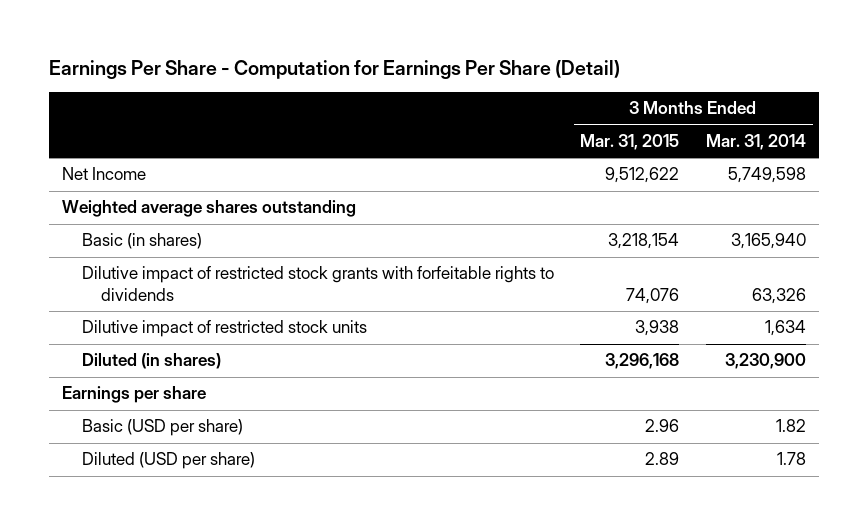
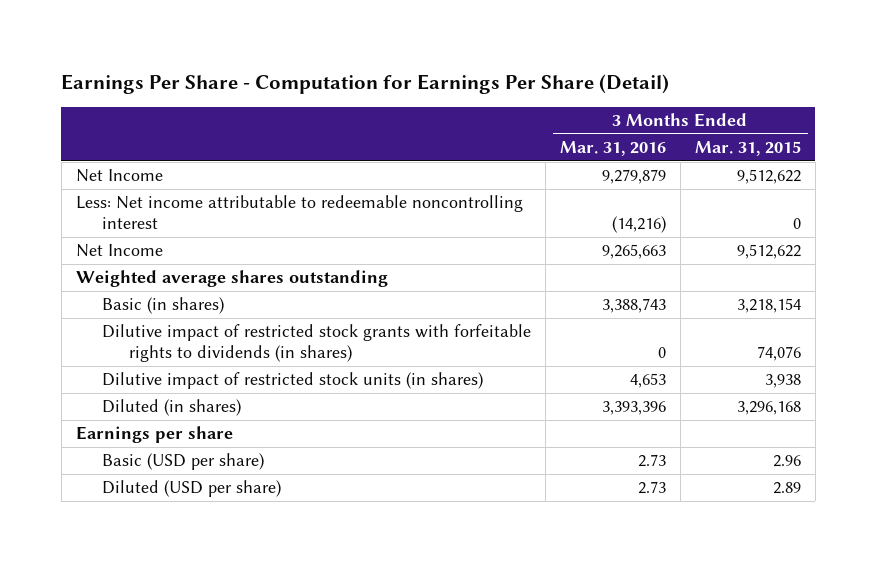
- | 3 Months Ended Mar. 31, 2015 | 3 Months Ended Mar. 31, 2014
+ | 3 Months Ended Mar. 31, 2016 | 3 Months Ended Mar. 31, 2015
+ Less: Net income attributable to redeemable noncontrolling interest | (14,216) | 0
+ Net Income | 9,265,663 | 9,512,622
- Dilutive impact of restricted stock grants with forfeitable rights to dividends | 74,076 | 63,326
- Dilutive impact of restricted stock units | 3,938 | 1,634
+ Dilutive impact of restricted stock grants with forfeitable rights to dividends (in shares) | 0 | 74,076
+ Dilutive impact of restricted stock units (in shares) | 4,653 | 3,938

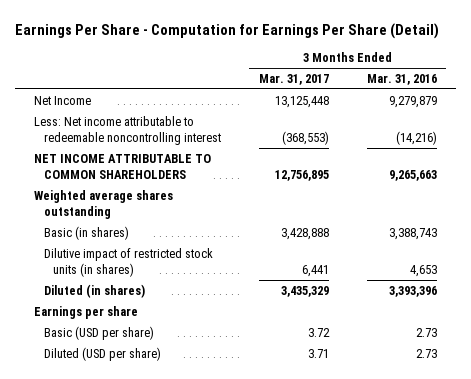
- | 3 Months Ended Mar. 31, 2016 | 3 Months Ended Mar. 31, 2015
+ | 3 Months Ended Mar. 31, 2017 | 3 Months Ended Mar. 31, 2016
- Net Income | 9,265,663 | 9,512,622
+ NET INCOME ATTRIBUTABLE TO COMMON SHAREHOLDERS | 12,756,895 | 9,265,663
- Dilutive impact of restricted stock grants with forfeitable rights to dividends (in shares) | 0 | 74,076

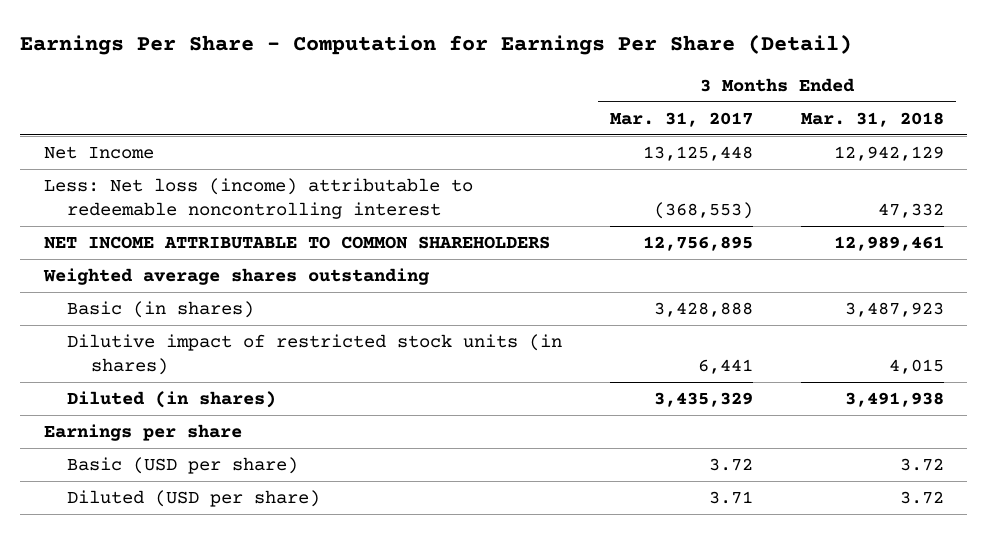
- | 3 Months Ended Mar. 31, 2017 | 3 Months Ended Mar. 31, 2016
+ | 3 Months Ended Mar. 31, 2017 | 3 Months Ended Mar. 31, 2018
- Less: Net income attributable to redeemable noncontrolling interest | (368,553) | (14,216)
+ Less: Net loss (income) attributable to redeemable noncontrolling interest | (368,553) | 47,332

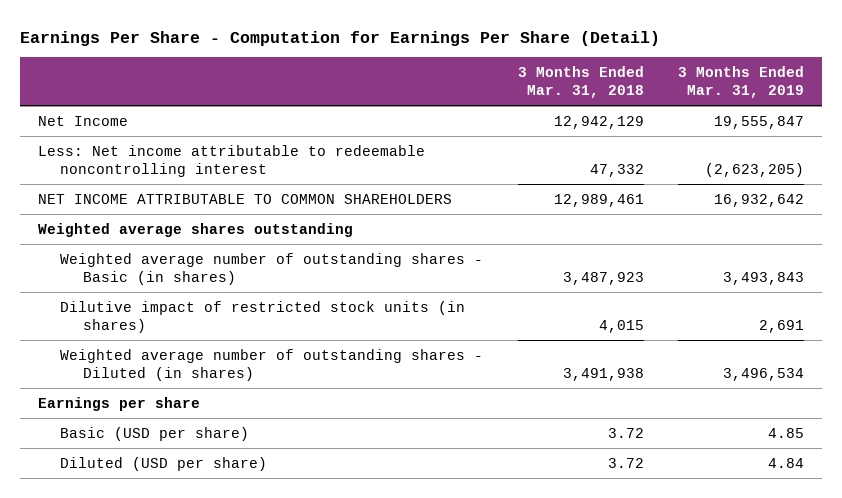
- | 3 Months Ended Mar. 31, 2017 | 3 Months Ended Mar. 31, 2018
+ | 3 Months Ended Mar. 31, 2018 | 3 Months Ended Mar. 31, 2019
- Less: Net loss (income) attributable to redeemable noncontrolling interest | (368,553) | 47,332
+ Less: Net income attributable to redeemable noncontrolling interest | 47,332 | (2,623,205)
- Basic (in shares) | 3,428,888 | 3,487,923
+ Weighted average number of outstanding shares - Basic (in shares) | 3,487,923 | 3,493,843
- Diluted (in shares) | 3,435,329 | 3,491,938
+ Weighted average number of outstanding shares - Diluted (in shares) | 3,491,938 | 3,496,534

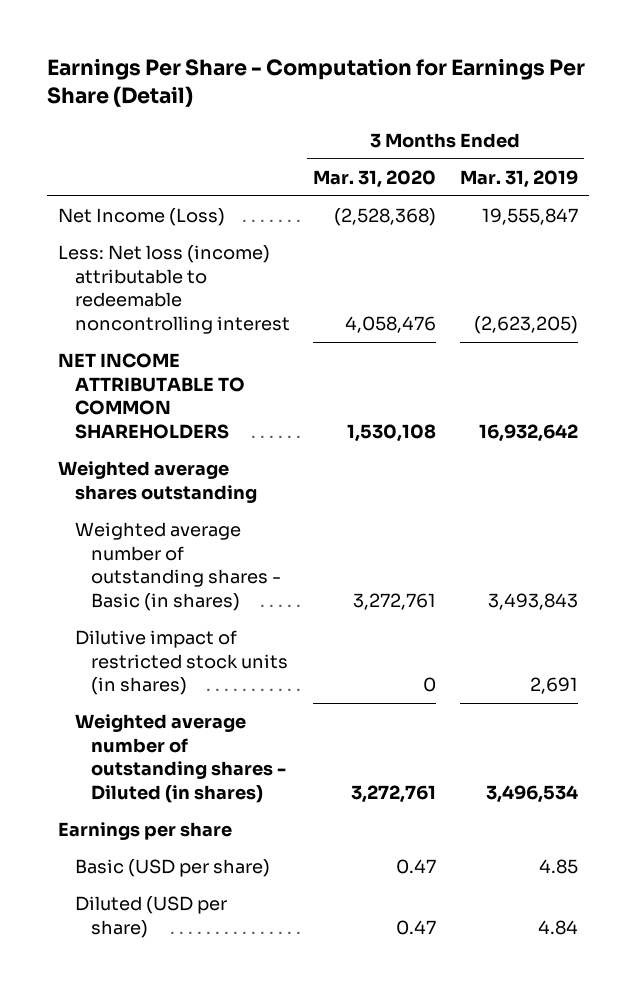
- | 3 Months Ended Mar. 31, 2018 | 3 Months Ended Mar. 31, 2019
+ | 3 Months Ended Mar. 31, 2020 | 3 Months Ended Mar. 31, 2019
- Net Income | 12,942,129 | 19,555,847
- Less: Net income attributable to redeemable noncontrolling interest | 47,332 | (2,623,205)
+ Net Income (Loss) | (2,528,368) | 19,555,847
+ Less: Net loss (income) attributable to redeemable noncontrolling interest | 4,058,476 | (2,623,205)

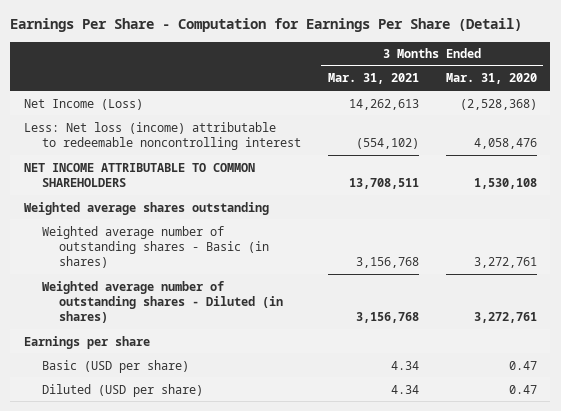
- | 3 Months Ended Mar. 31, 2020 | 3 Months Ended Mar. 31, 2019
+ | 3 Months Ended Mar. 31, 2021 | 3 Months Ended Mar. 31, 2020
- Dilutive impact of restricted stock units (in shares) | 0 | 2,691

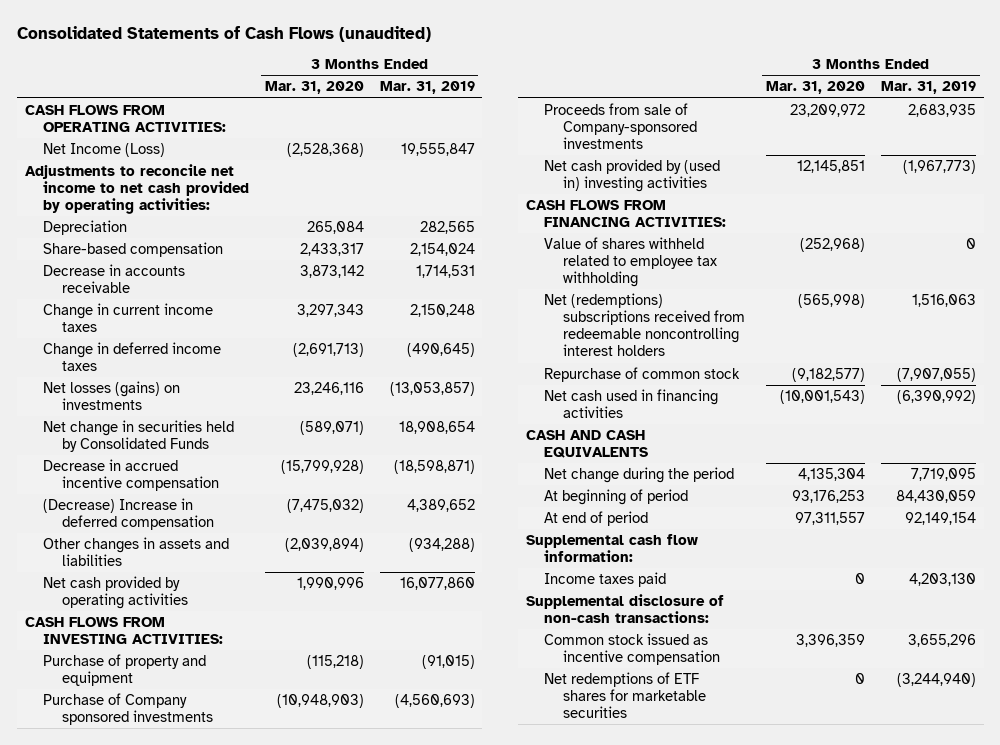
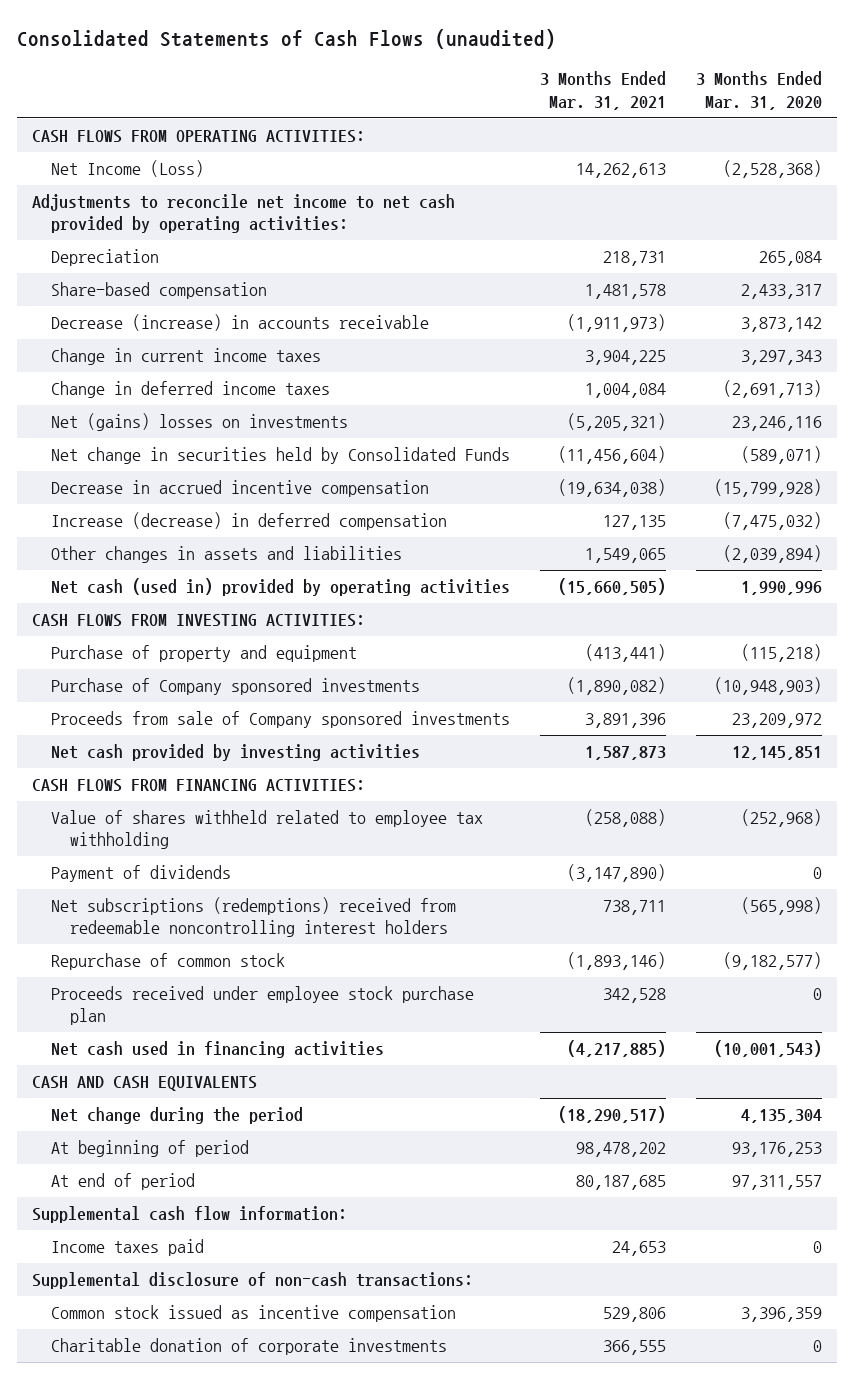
- | 3 Months Ended Mar. 31, 2020 | 3 Months Ended Mar. 31, 2019
+ | 3 Months Ended Mar. 31, 2021 | 3 Months Ended Mar. 31, 2020
- Decrease in accounts receivable | 3,873,142 | 1,714,531
+ Decrease (increase) in accounts receivable | (1,911,973) | 3,873,142
- Net losses (gains) on investments | 23,246,116 | (13,053,857)
+ Net (gains) losses on investments | (5,205,321) | 23,246,116
- (Decrease) Increase in deferred compensation | (7,475,032) | 4,389,652
+ Increase (decrease) in deferred compensation | 127,135 | (7,475,032)
- Net cash provided by operating activities | 1,990,996 | 16,077,860
+ Net cash (used in) provided by operating activities | (15,660,505) | 1,990,996
- Proceeds from sale of Company-sponsored investments | 23,209,972 | 2,683,935
- Net cash provided by (used in) investing activities | 12,145,851 | (1,967,773)
+ Proceeds from sale of Company sponsored investments | 3,891,396 | 23,209,972
+ Net cash provided by investing activities | 1,587,873 | 12,145,851
- Net (redemptions) subscriptions received from redeemable noncontrolling interest holders | (565,998) | 1,516,063
+ Payment of dividends | (3,147,890) | 0
+ Net subscriptions (redemptions) received from redeemable noncontrolling interest holders | 738,711 | (565,998)
+ Proceeds received under employee stock purchase plan | 342,528 | 0
- Net redemptions of ETF shares for marketable securities | 0 | (3,244,940)
+ Charitable donation of corporate investments | 366,555 | 0

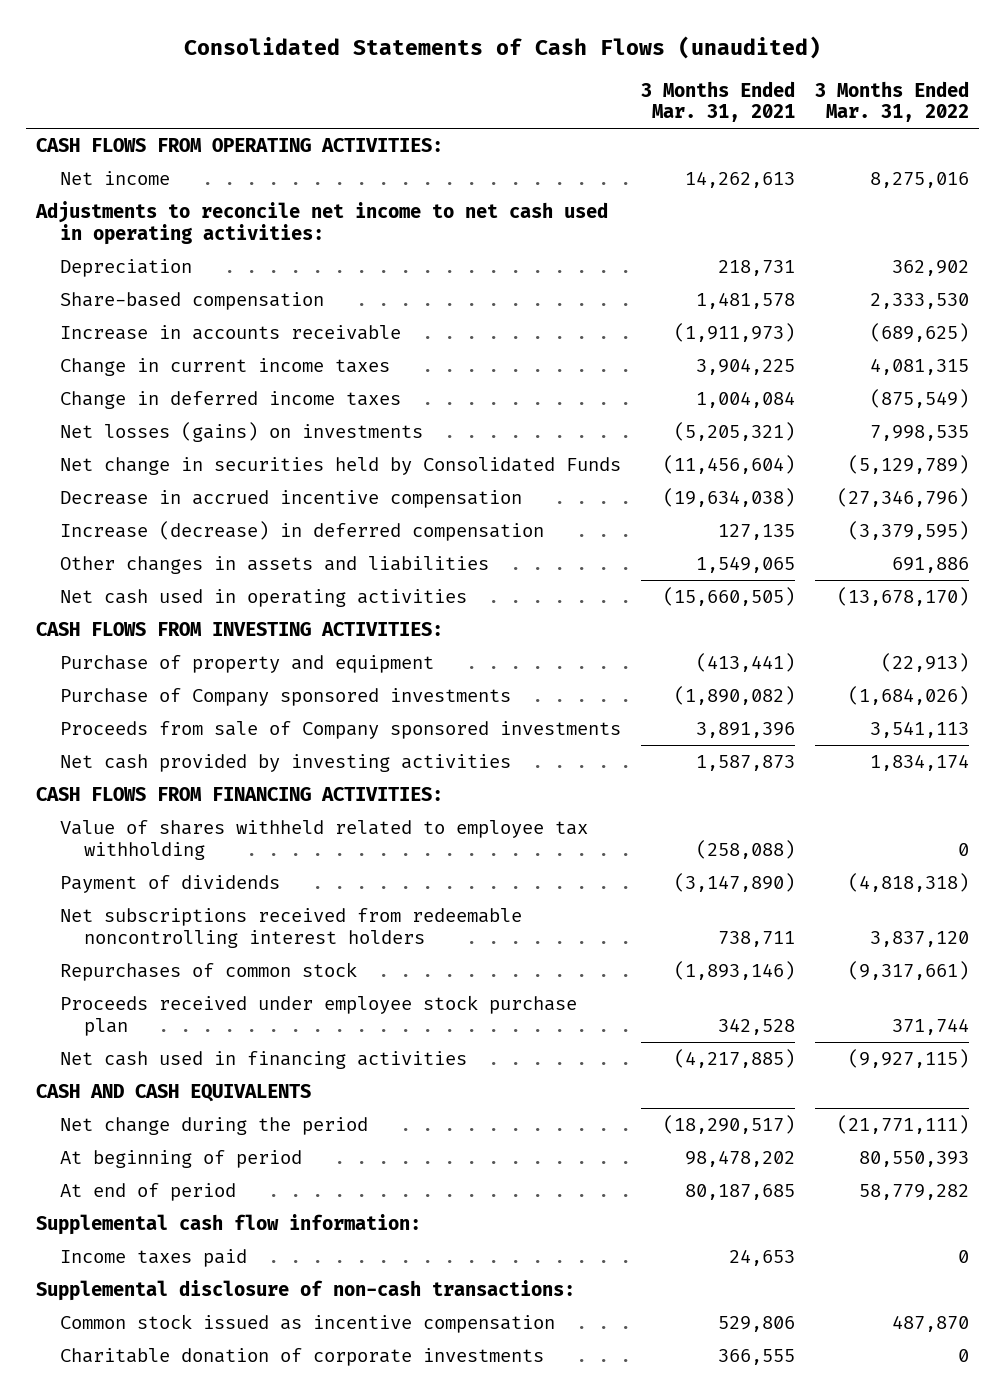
- | 3 Months Ended Mar. 31, 2021 | 3 Months Ended Mar. 31, 2020
+ | 3 Months Ended Mar. 31, 2021 | 3 Months Ended Mar. 31, 2022
- Net Income (Loss) | 14,262,613 | (2,528,368)
- Adjustments to reconcile net income to net cash provided by operating activities:
+ Net income | 14,262,613 | 8,275,016
+ Adjustments to reconcile net income to net cash used in operating activities:
- Decrease (increase) in accounts receivable | (1,911,973) | 3,873,142
+ Increase in accounts receivable | (1,911,973) | (689,625)
- Net (gains) losses on investments | (5,205,321) | 23,246,116
+ Net losses (gains) on investments | (5,205,321) | 7,998,535
- Net cash (used in) provided by operating activities | (15,660,505) | 1,990,996
+ Net cash used in operating activities | (15,660,505) | (13,678,170)
- Net subscriptions (redemptions) received from redeemable noncontrolling interest holders | 738,711 | (565,998)
- Repurchase of common stock | (1,893,146) | (9,182,577)
+ Net subscriptions received from redeemable noncontrolling interest holders | 738,711 | 3,837,120
+ Repurchases of common stock | (1,893,146) | (9,317,661)

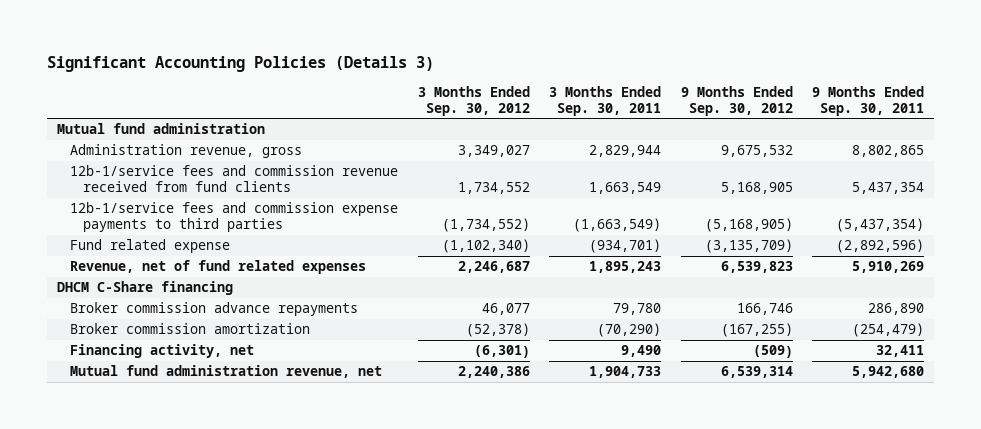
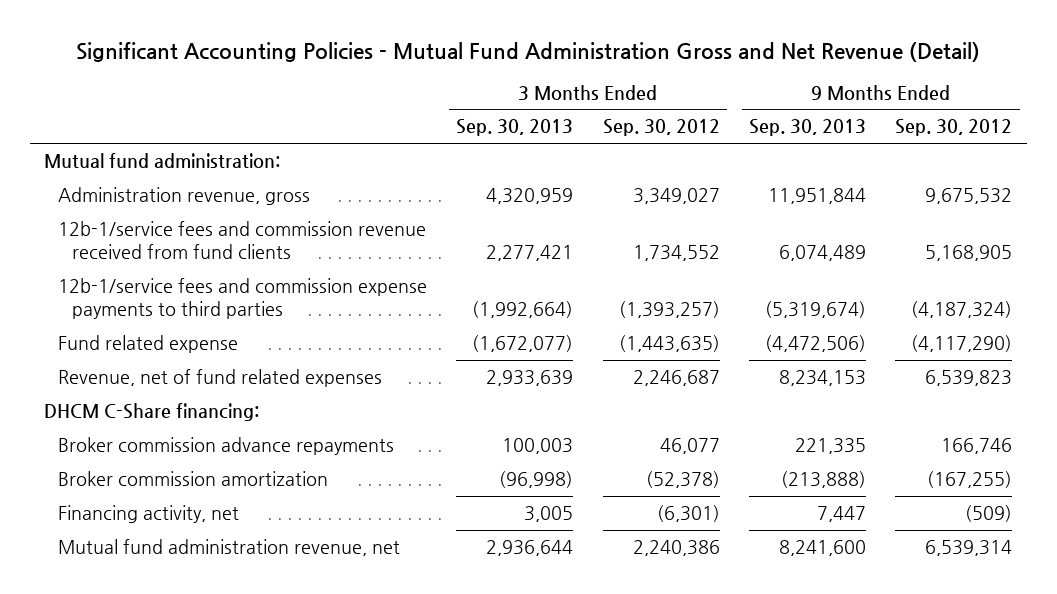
- Significant Accounting Policies (Details 3)
+ Significant Accounting Policies - Mutual Fund Administration Gross and Net Revenue (Detail)
- | 3 Months Ended Sep. 30, 2012 | 3 Months Ended Sep. 30, 2011 | 9 Months Ended Sep. 30, 2012 | 9 Months Ended Sep. 30, 2011
+ | 3 Months Ended Sep. 30, 2013 | 3 Months Ended Sep. 30, 2012 | 9 Months Ended Sep. 30, 2013 | 9 Months Ended Sep. 30, 2012
- Mutual fund administration
+ Mutual fund administration:
- 12b-1/service fees and commission expense payments to third parties | (1,734,552) | (1,663,549) | (5,168,905) | (5,437,354)
- Fund related expense | (1,102,340) | (934,701) | (3,135,709) | (2,892,596)
+ 12b-1/service fees and commission expense payments to third parties | (1,992,664) | (1,393,257) | (5,319,674) | (4,187,324)
+ Fund related expense | (1,672,077) | (1,443,635) | (4,472,506) | (4,117,290)
- DHCM C-Share financing
+ DHCM C-Share financing:

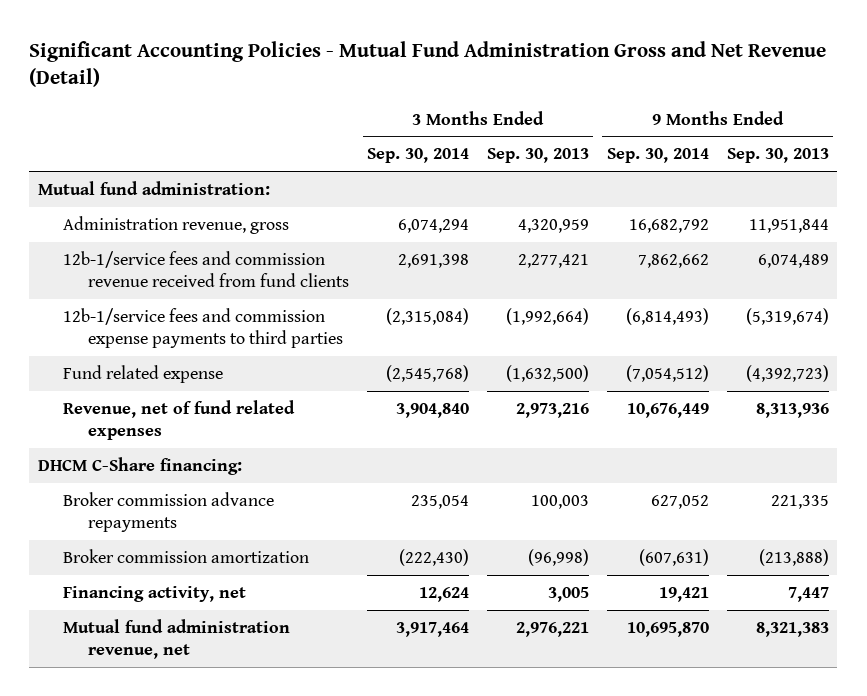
- | 3 Months Ended Sep. 30, 2013 | 3 Months Ended Sep. 30, 2012 | 9 Months Ended Sep. 30, 2013 | 9 Months Ended Sep. 30, 2012
+ | 3 Months Ended Sep. 30, 2014 | 3 Months Ended Sep. 30, 2013 | 9 Months Ended Sep. 30, 2014 | 9 Months Ended Sep. 30, 2013
- Fund related expense | (1,672,077) | (1,443,635) | (4,472,506) | (4,117,290)
- Revenue, net of fund related expenses | 2,933,639 | 2,246,687 | 8,234,153 | 6,539,823
+ Fund related expense | (2,545,768) | (1,632,500) | (7,054,512) | (4,392,723)
+ Revenue, net of fund related expenses | 3,904,840 | 2,973,216 | 10,676,449 | 8,313,936
- Mutual fund administration revenue, net | 2,936,644 | 2,240,386 | 8,241,600 | 6,539,314
+ Mutual fund administration revenue, net | 3,917,464 | 2,976,221 | 10,695,870 | 8,321,383

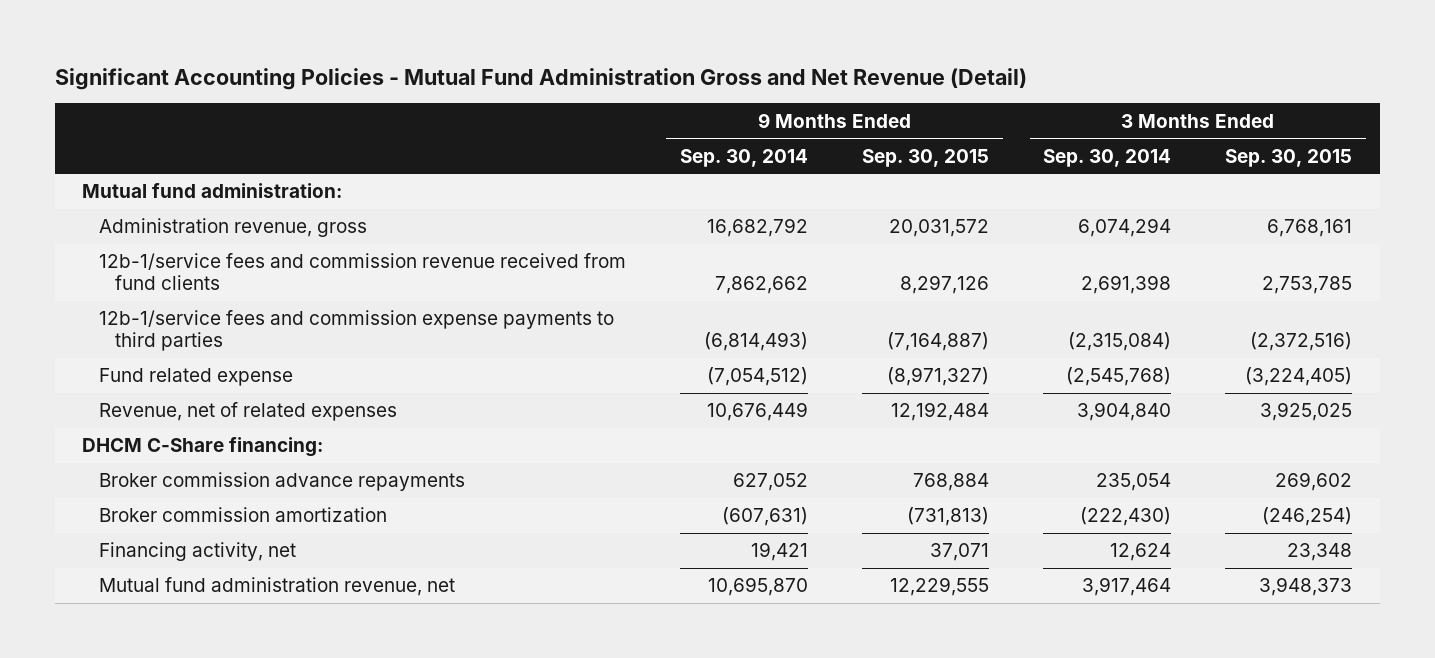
- | 3 Months Ended Sep. 30, 2014 | 3 Months Ended Sep. 30, 2013 | 9 Months Ended Sep. 30, 2014 | 9 Months Ended Sep. 30, 2013
+ | 9 Months Ended Sep. 30, 2014 | 9 Months Ended Sep. 30, 2015 | 3 Months Ended Sep. 30, 2014 | 3 Months Ended Sep. 30, 2015
- Revenue, net of fund related expenses | 3,904,840 | 2,973,216 | 10,676,449 | 8,313,936
+ Revenue, net of related expenses | 10,676,449 | 12,192,484 | 3,904,840 | 3,925,025

